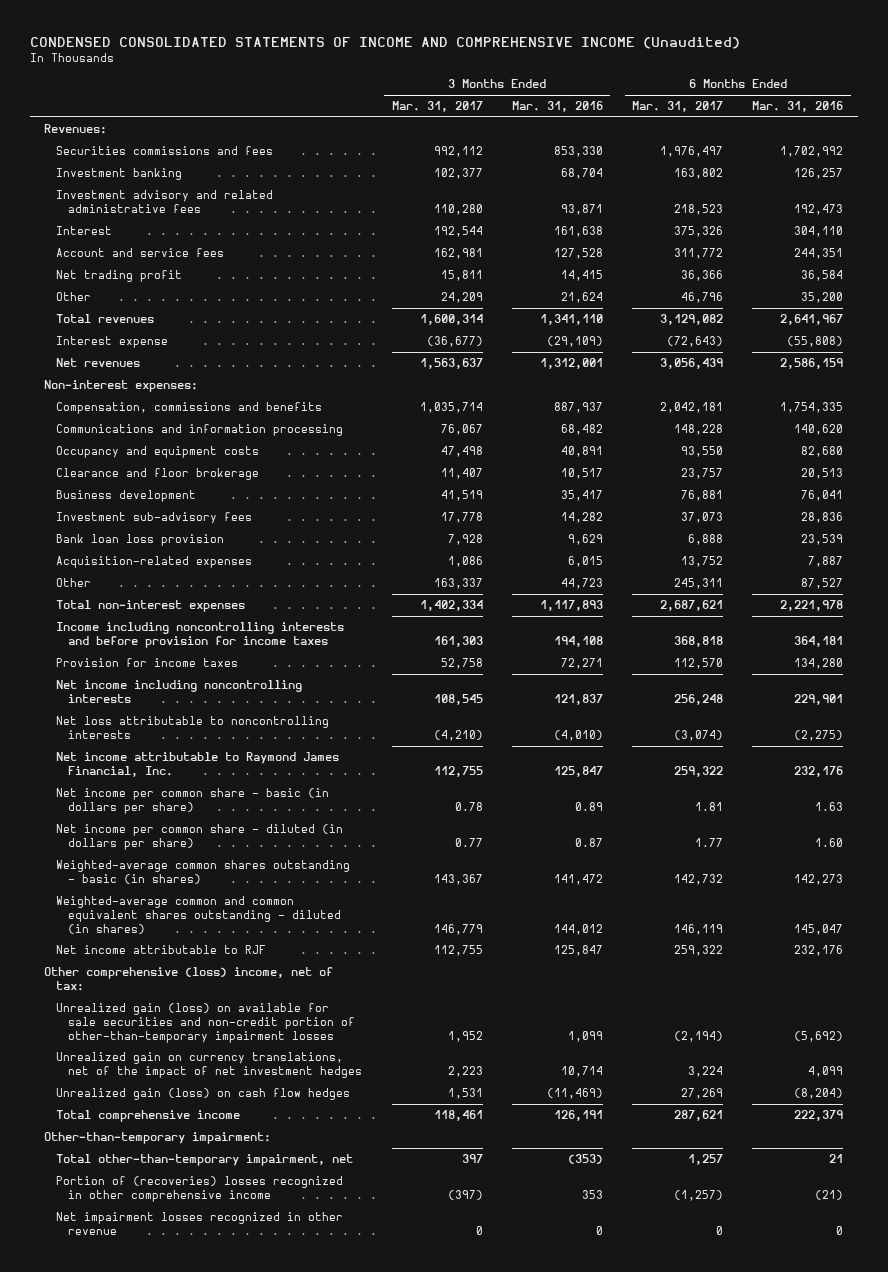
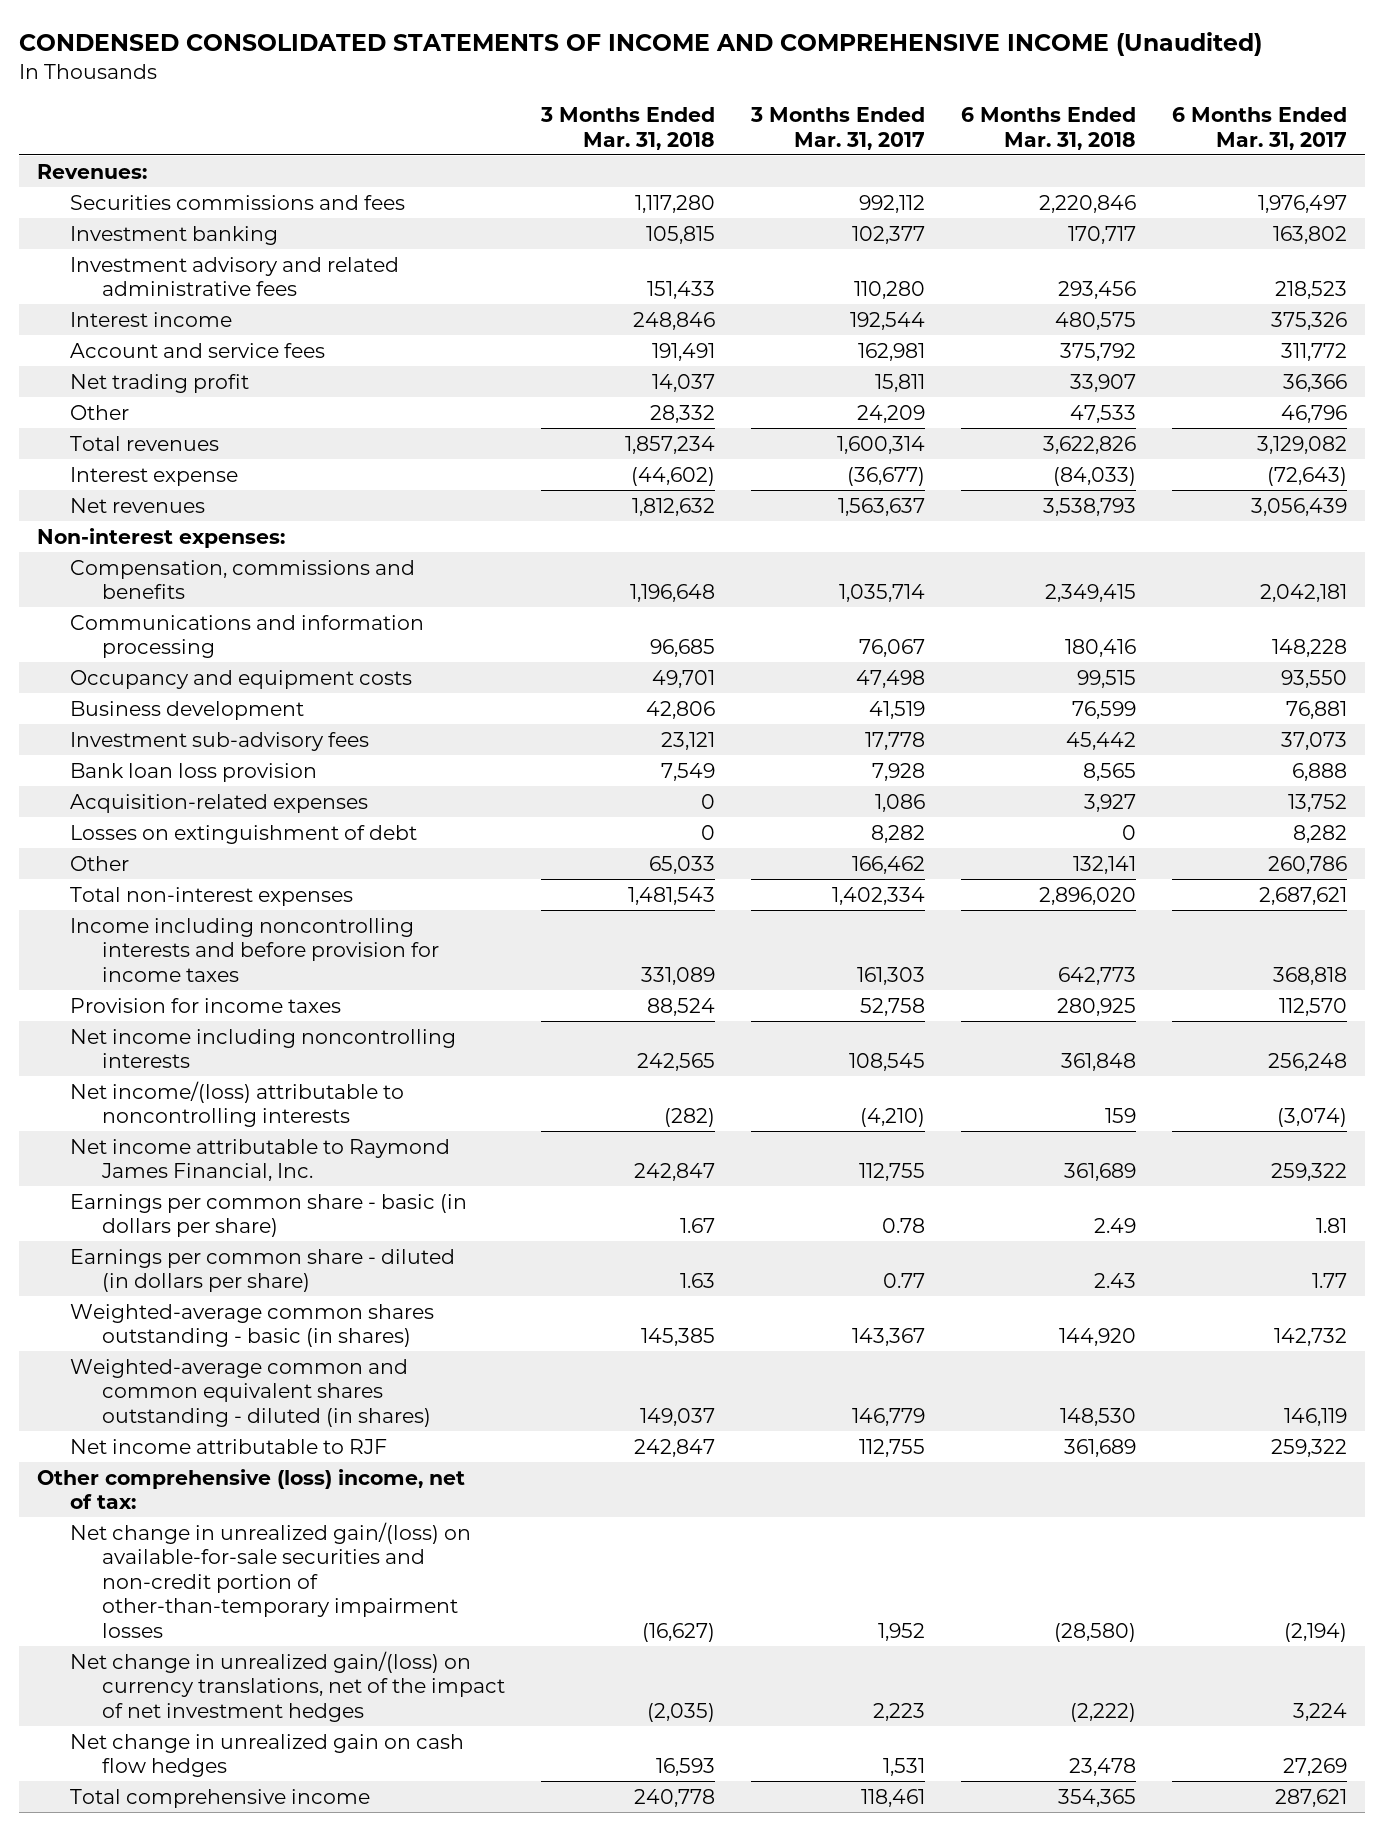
- | 3 Months Ended Mar. 31, 2017 | 3 Months Ended Mar. 31, 2016 | 6 Months Ended Mar. 31, 2017 | 6 Months Ended Mar. 31, 2016
+ | 3 Months Ended Mar. 31, 2018 | 3 Months Ended Mar. 31, 2017 | 6 Months Ended Mar. 31, 2018 | 6 Months Ended Mar. 31, 2017
- Interest | 192,544 | 161,638 | 375,326 | 304,110
+ Interest income | 248,846 | 192,544 | 480,575 | 375,326
- Clearance and floor brokerage | 11,407 | 10,517 | 23,757 | 20,513
- Other | 163,337 | 44,723 | 245,311 | 87,527
+ Losses on extinguishment of debt | 0 | 8,282 | 0 | 8,282
+ Other | 65,033 | 166,462 | 132,141 | 260,786
- Net loss attributable to noncontrolling interests | (4,210) | (4,010) | (3,074) | (2,275)
+ Net income/(loss) attributable to noncontrolling interests | (282) | (4,210) | 159 | (3,074)
- Net income per common share - basic (in dollars per share) | 0.78 | 0.89 | 1.81 | 1.63
- Net income per common share - diluted (in dollars per share) | 0.77 | 0.87 | 1.77 | 1.60
+ Earnings per common share - basic (in dollars per share) | 1.67 | 0.78 | 2.49 | 1.81
+ Earnings per common share - diluted (in dollars per share) | 1.63 | 0.77 | 2.43 | 1.77
- Unrealized gain (loss) on available for sale securities and non-credit portion of other-than-temporary impairment losses | 1,952 | 1,099 | (2,194) | (5,692)
- Unrealized gain on currency translations, net of the impact of net investment hedges | 2,223 | 10,714 | 3,224 | 4,099
- Unrealized gain (loss) on cash flow hedges | 1,531 | (11,469) | 27,269 | (8,204)
+ Net change in unrealized gain/(loss) on available-for-sale securities and non-credit portion of other-than-temporary impairment losses | (16,627) | 1,952 | (28,580) | (2,194)
+ Net change in unrealized gain/(loss) on currency translations, net of the impact of net investment hedges | (2,035) | 2,223 | (2,222) | 3,224
+ Net change in unrealized gain on cash flow hedges | 16,593 | 1,531 | 23,478 | 27,269
- Other-than-temporary impairment:
- Total other-than-temporary impairment, net | 397 | (353) | 1,257 | 21
- Portion of (recoveries) losses recognized in other comprehensive income | (397) | 353 | (1,257) | (21)
- Net impairment losses recognized in other revenue | 0 | 0 | 0 | 0

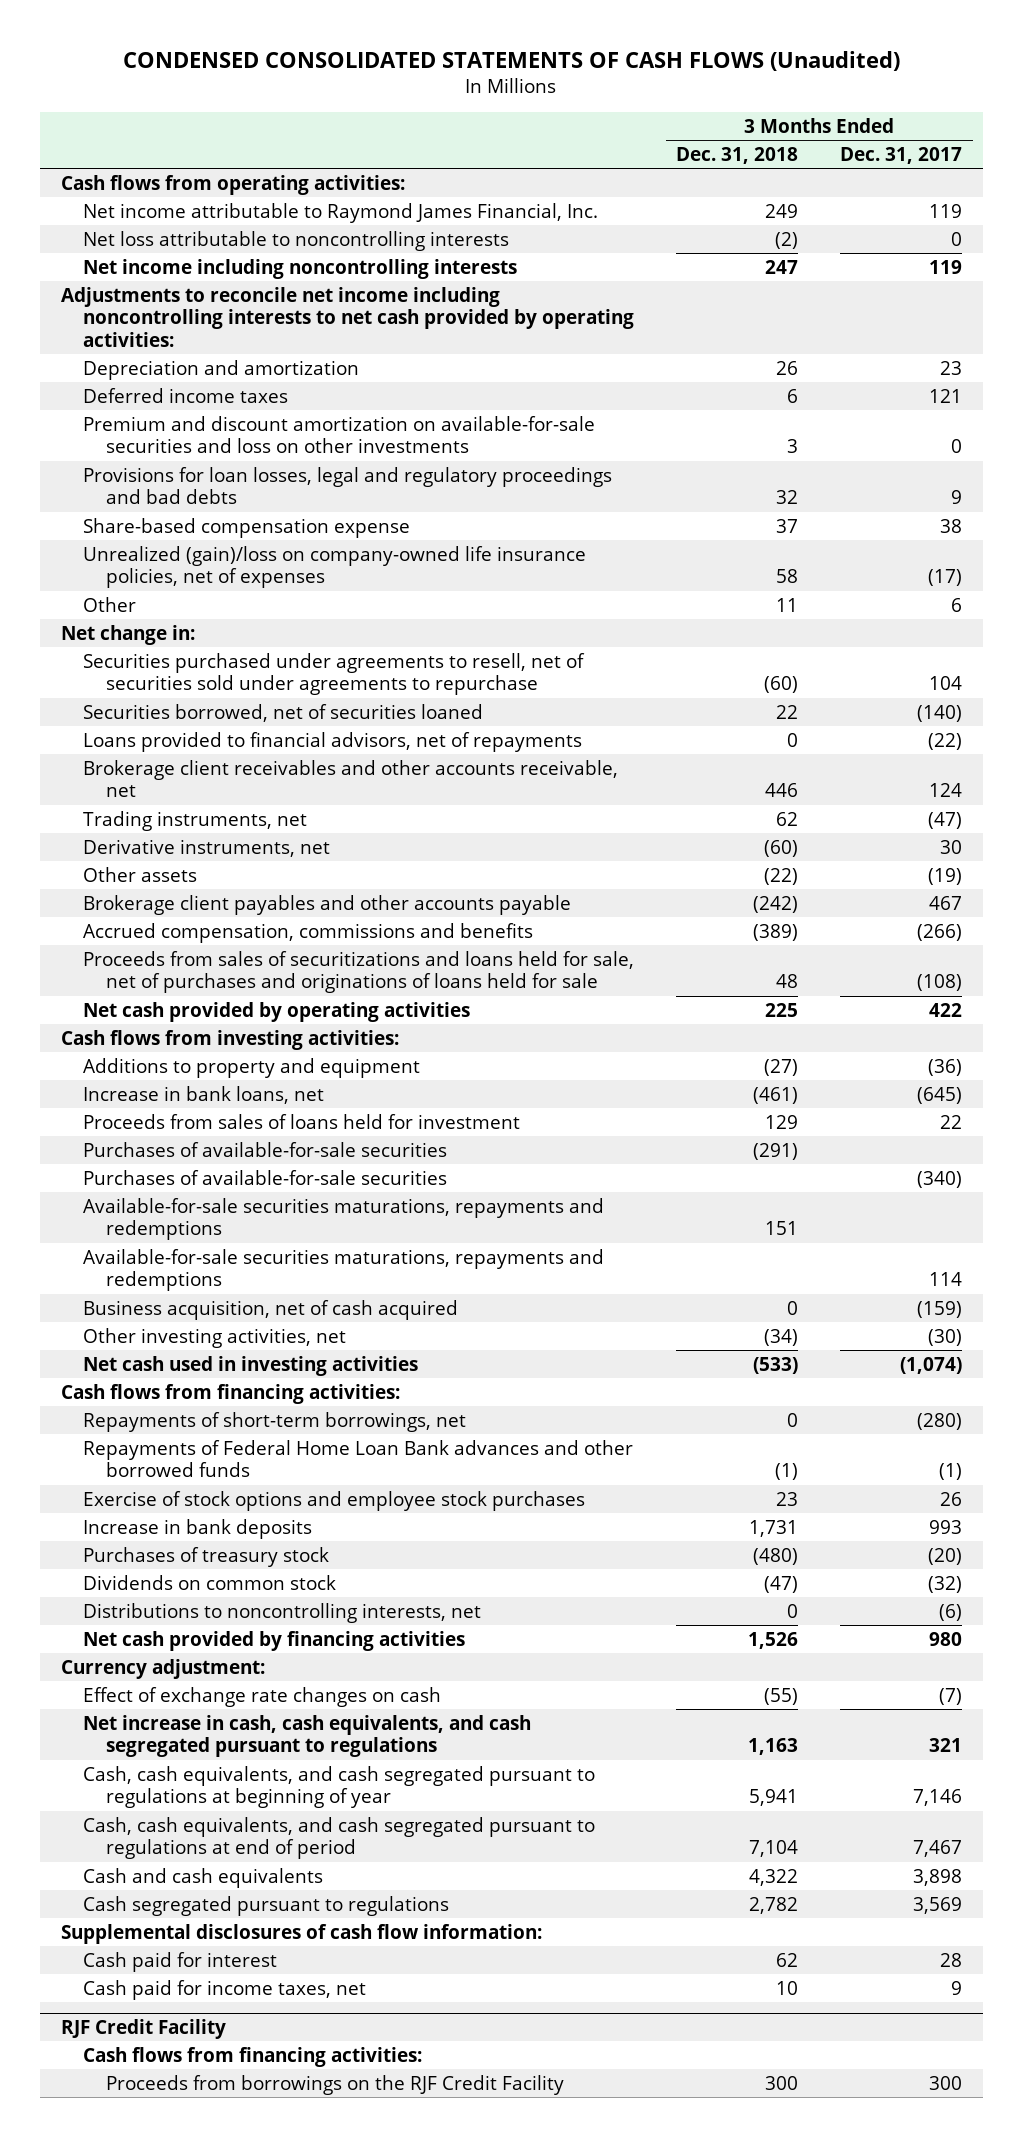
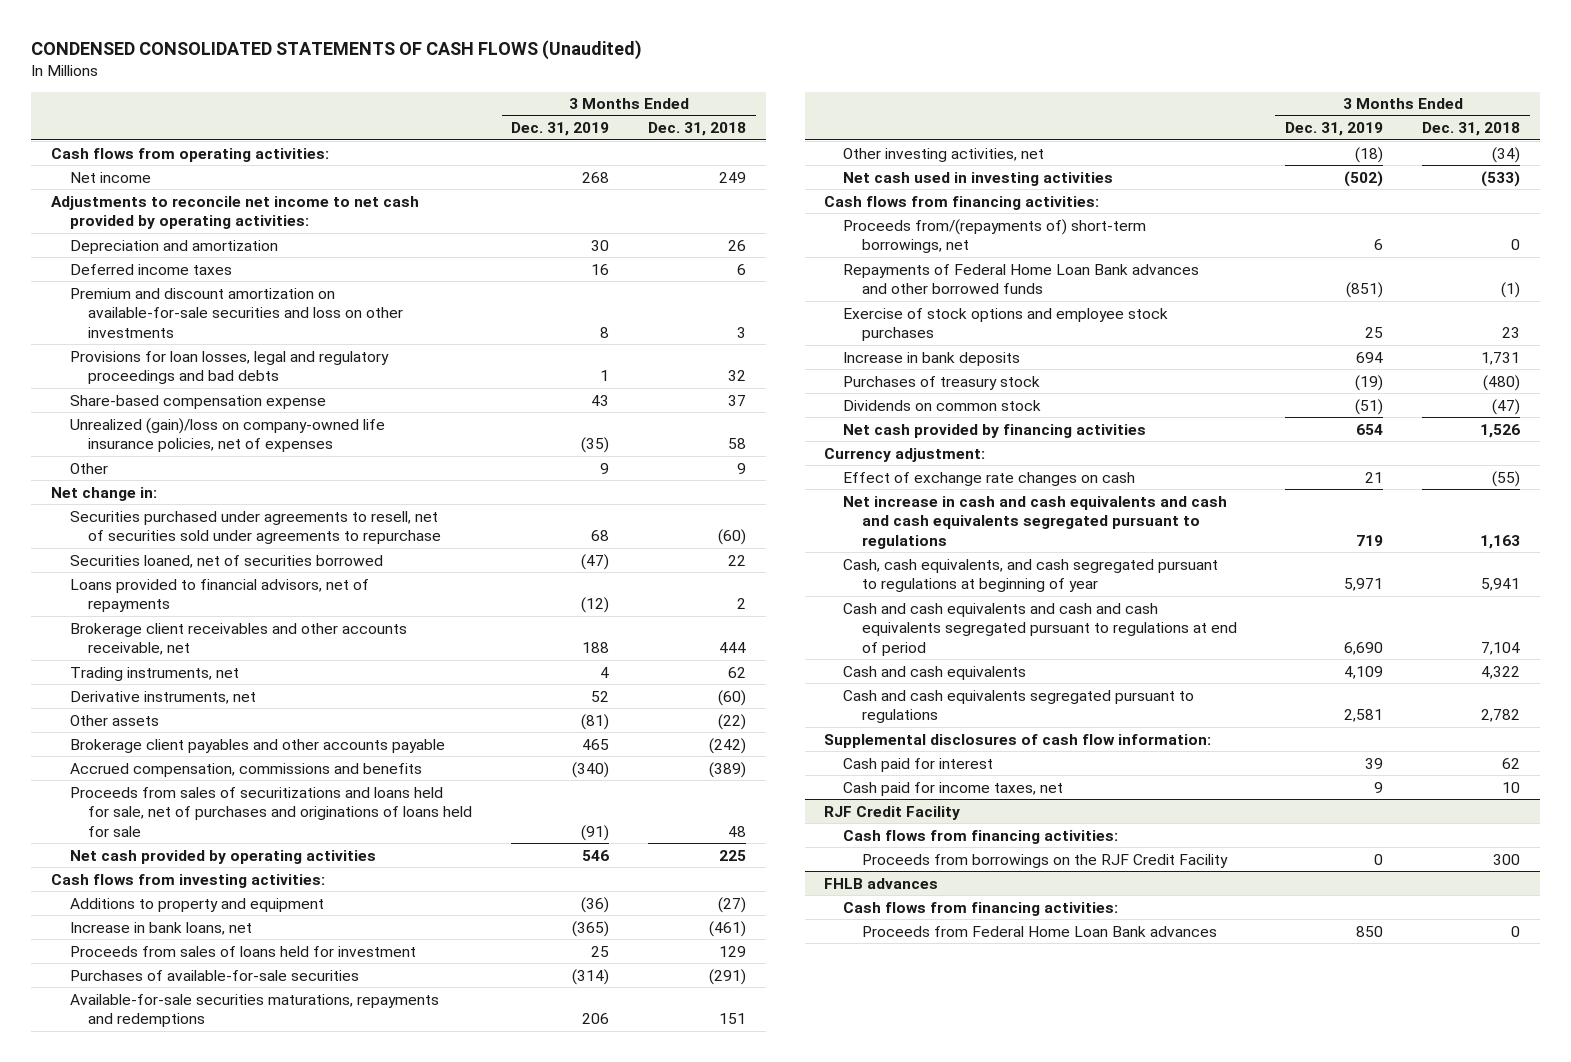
- | 3 Months Ended Dec. 31, 2018 | 3 Months Ended Dec. 31, 2017
+ | 3 Months Ended Dec. 31, 2019 | 3 Months Ended Dec. 31, 2018
- Net income attributable to Raymond James Financial, Inc. | 249 | 119
- Net loss attributable to noncontrolling interests | (2) | 0
- Net income including noncontrolling interests | 247 | 119
- Adjustments to reconcile net income including noncontrolling interests to net cash provided by operating activities:
+ Net income | 268 | 249
+ Adjustments to reconcile net income to net cash provided by operating activities:
- Other | 11 | 6
+ Other | 9 | 9
- Securities borrowed, net of securities loaned | 22 | (140)
- Loans provided to financial advisors, net of repayments | 0 | (22)
- Brokerage client receivables and other accounts receivable, net | 446 | 124
+ Securities loaned, net of securities borrowed | (47) | 22
+ Loans provided to financial advisors, net of repayments | (12) | 2
+ Brokerage client receivables and other accounts receivable, net | 188 | 444
- Purchases of available-for-sale securities | | (340)
- Available-for-sale securities maturations, repayments and redemptions | | 114
- Business acquisition, net of cash acquired | 0 | (159)
- Repayments of short-term borrowings, net | 0 | (280)
+ Proceeds from/(repayments of) short-term borrowings, net | 6 | 0
- Distributions to noncontrolling interests, net | 0 | (6)
- Net increase in cash, cash equivalents, and cash segregated pursuant to regulations | 1,163 | 321
+ Net increase in cash and cash equivalents and cash and cash equivalents segregated pursuant to regulations | 719 | 1,163
- Cash, cash equivalents, and cash segregated pursuant to regulations at end of period | 7,104 | 7,467
+ Cash and cash equivalents and cash and cash equivalents segregated pursuant to regulations at end of period | 6,690 | 7,104
- Cash segregated pursuant to regulations | 2,782 | 3,569
+ Cash and cash equivalents segregated pursuant to regulations | 2,581 | 2,782
+ FHLB advances
+ Cash flows from financing activities:
+ Proceeds from Federal Home Loan Bank advances | 850 | 0

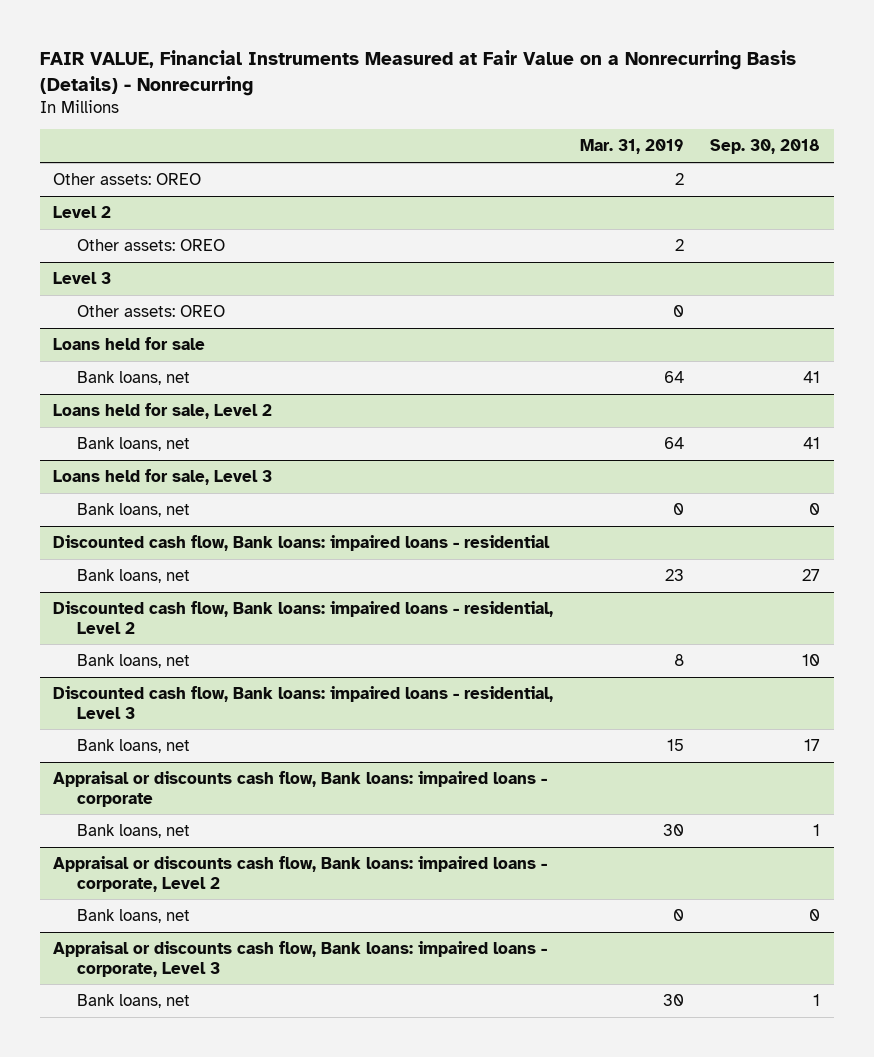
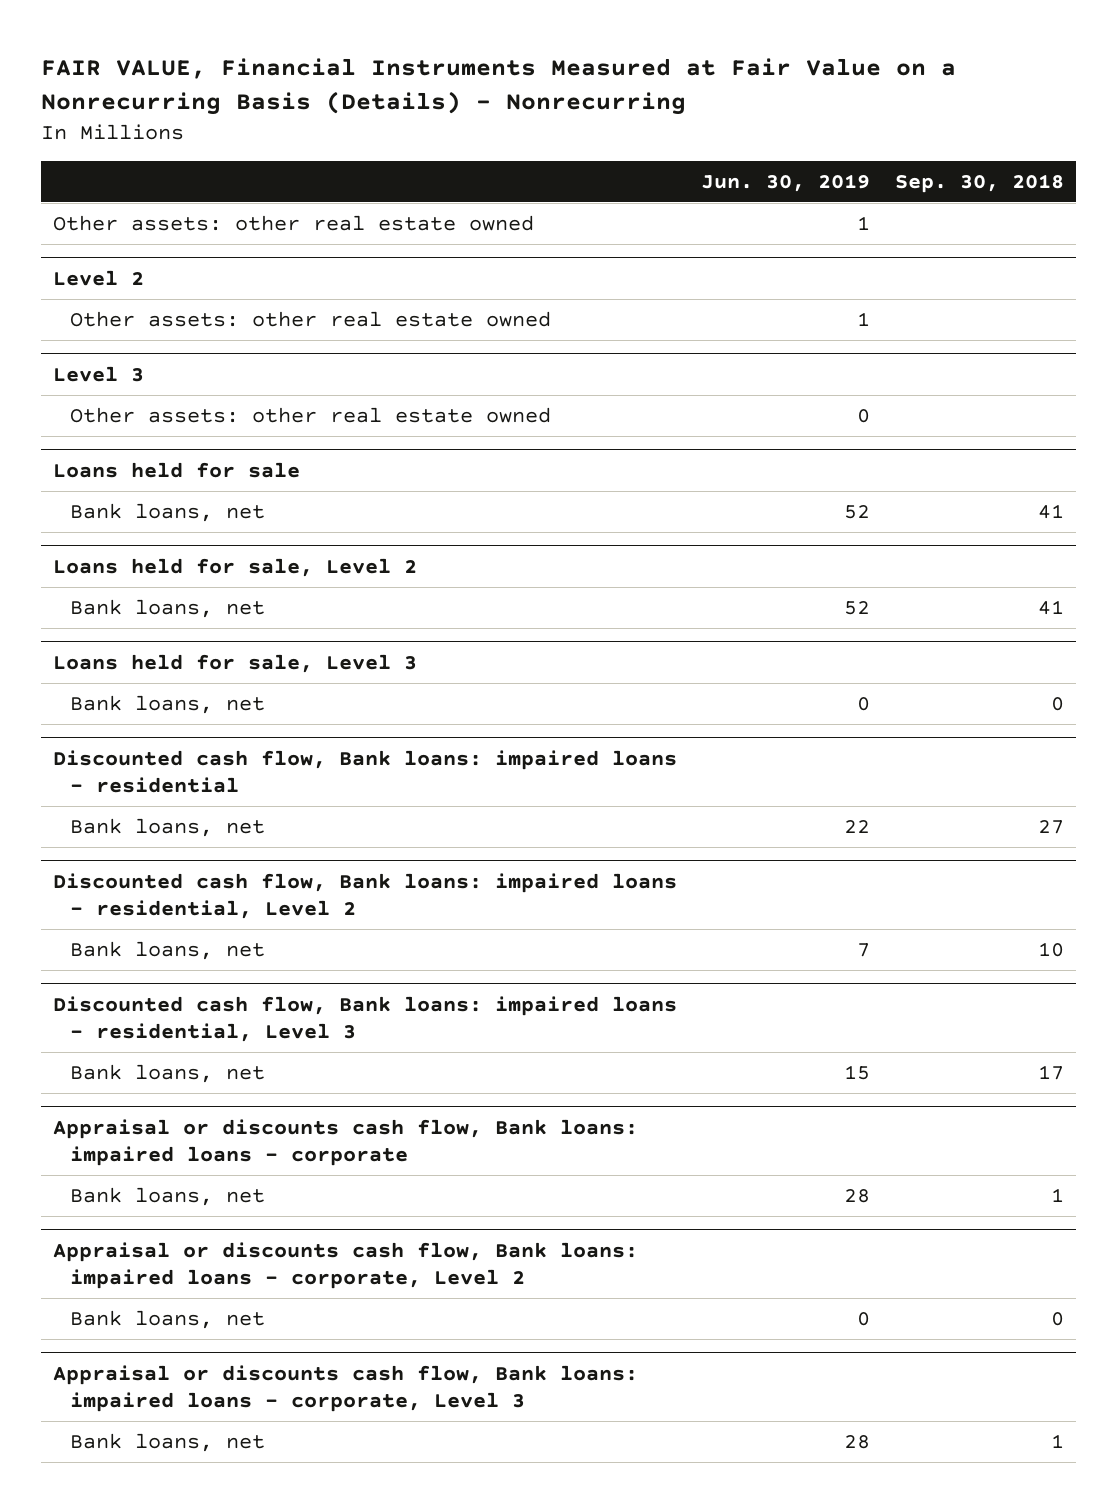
- | Mar. 31, 2019 | Sep. 30, 2018
+ | Jun. 30, 2019 | Sep. 30, 2018
- Other assets: OREO | 2 |
+ Other assets: other real estate owned | 1 |
@ Level 2
- Other assets: OREO | 2 |
+ Other assets: other real estate owned | 1 |
@ Level 3
- Other assets: OREO | 0 |
+ Other assets: other real estate owned | 0 |

